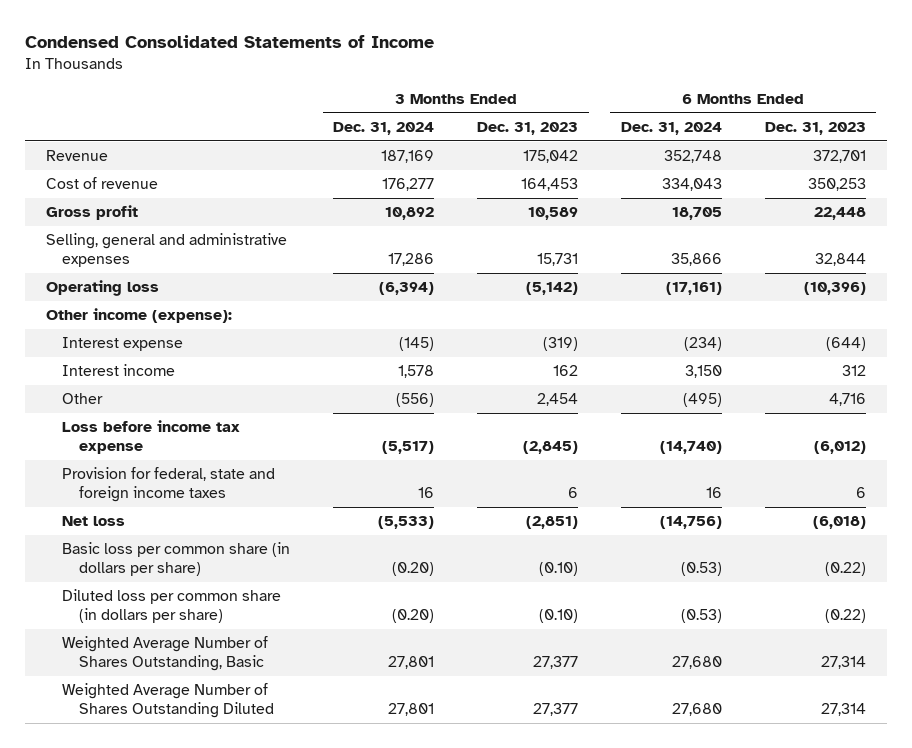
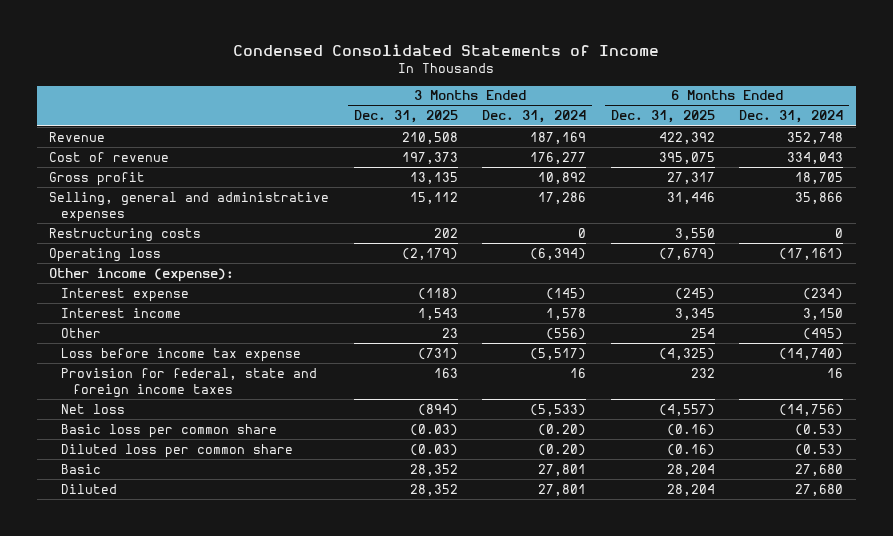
- | 3 Months Ended Dec. 31, 2024 | 3 Months Ended Dec. 31, 2023 | 6 Months Ended Dec. 31, 2024 | 6 Months Ended Dec. 31, 2023
+ | 3 Months Ended Dec. 31, 2025 | 3 Months Ended Dec. 31, 2024 | 6 Months Ended Dec. 31, 2025 | 6 Months Ended Dec. 31, 2024
+ Restructuring costs | 202 | 0 | 3,550 | 0
- Basic loss per common share (in dollars per share) | (0.20) | (0.10) | (0.53) | (0.22)
- Diluted loss per common share (in dollars per share) | (0.20) | (0.10) | (0.53) | (0.22)
- Weighted Average Number of Shares Outstanding, Basic | 27,801 | 27,377 | 27,680 | 27,314
- Weighted Average Number of Shares Outstanding Diluted | 27,801 | 27,377 | 27,680 | 27,314
+ Basic loss per common share | (0.03) | (0.20) | (0.16) | (0.53)
+ Diluted loss per common share | (0.03) | (0.20) | (0.16) | (0.53)
+ Basic | 28,352 | 27,801 | 28,204 | 27,680
+ Diluted | 28,352 | 27,801 | 28,204 | 27,680

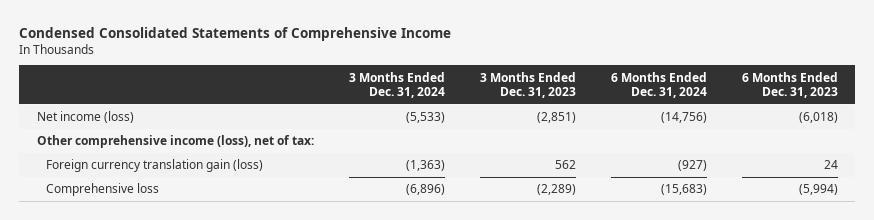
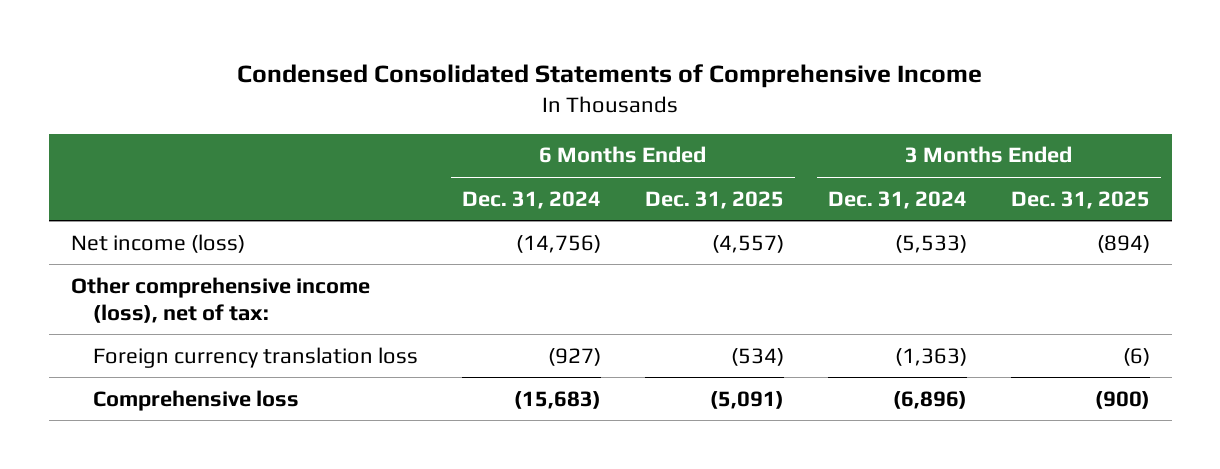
- | 3 Months Ended Dec. 31, 2024 | 3 Months Ended Dec. 31, 2023 | 6 Months Ended Dec. 31, 2024 | 6 Months Ended Dec. 31, 2023
+ | 6 Months Ended Dec. 31, 2024 | 6 Months Ended Dec. 31, 2025 | 3 Months Ended Dec. 31, 2024 | 3 Months Ended Dec. 31, 2025
- Foreign currency translation gain (loss) | (1,363) | 562 | (927) | 24
+ Foreign currency translation loss | (927) | (534) | (1,363) | (6)

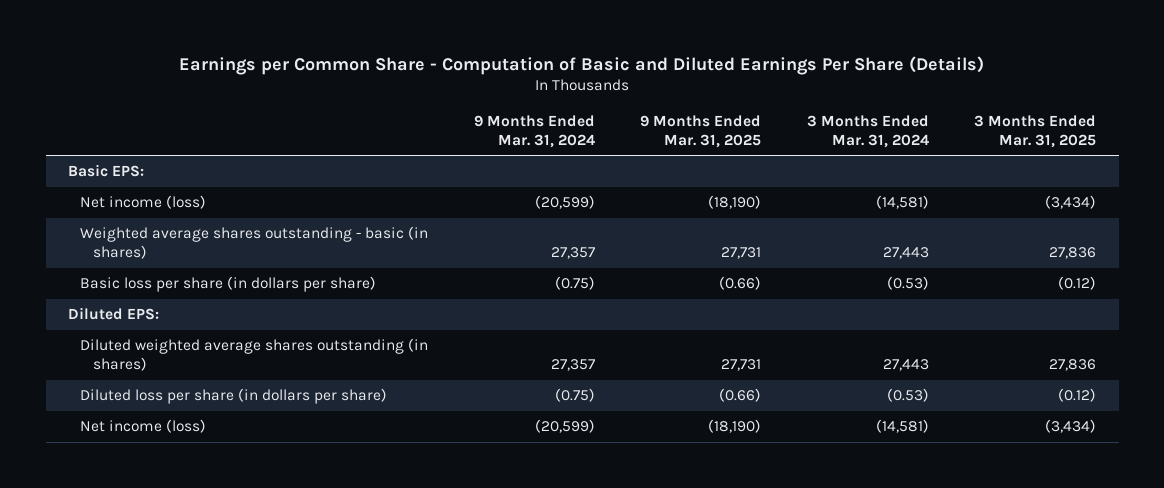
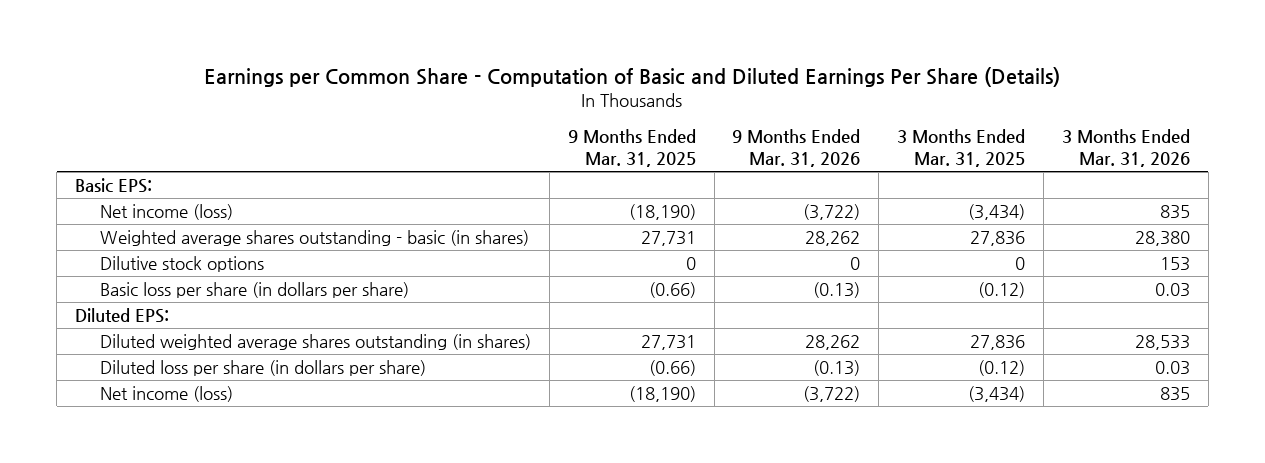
- | 9 Months Ended Mar. 31, 2024 | 9 Months Ended Mar. 31, 2025 | 3 Months Ended Mar. 31, 2024 | 3 Months Ended Mar. 31, 2025
+ | 9 Months Ended Mar. 31, 2025 | 9 Months Ended Mar. 31, 2026 | 3 Months Ended Mar. 31, 2025 | 3 Months Ended Mar. 31, 2026
+ Dilutive stock options | 0 | 0 | 0 | 153

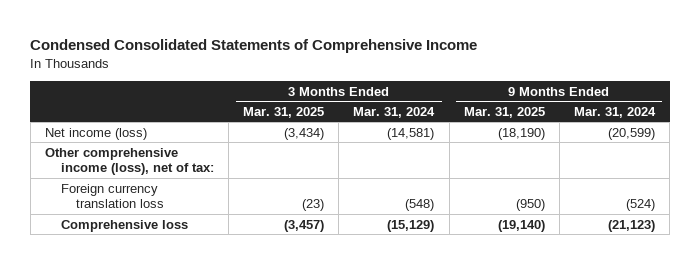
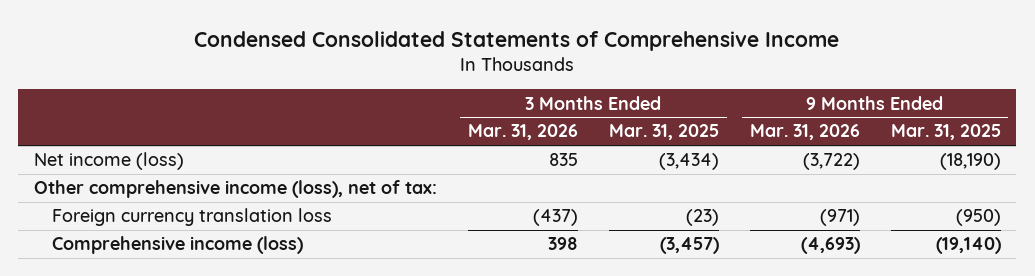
- | 3 Months Ended Mar. 31, 2025 | 3 Months Ended Mar. 31, 2024 | 9 Months Ended Mar. 31, 2025 | 9 Months Ended Mar. 31, 2024
+ | 3 Months Ended Mar. 31, 2026 | 3 Months Ended Mar. 31, 2025 | 9 Months Ended Mar. 31, 2026 | 9 Months Ended Mar. 31, 2025
- Comprehensive loss | (3,457) | (15,129) | (19,140) | (21,123)
+ Comprehensive income (loss) | 398 | (3,457) | (4,693) | (19,140)

